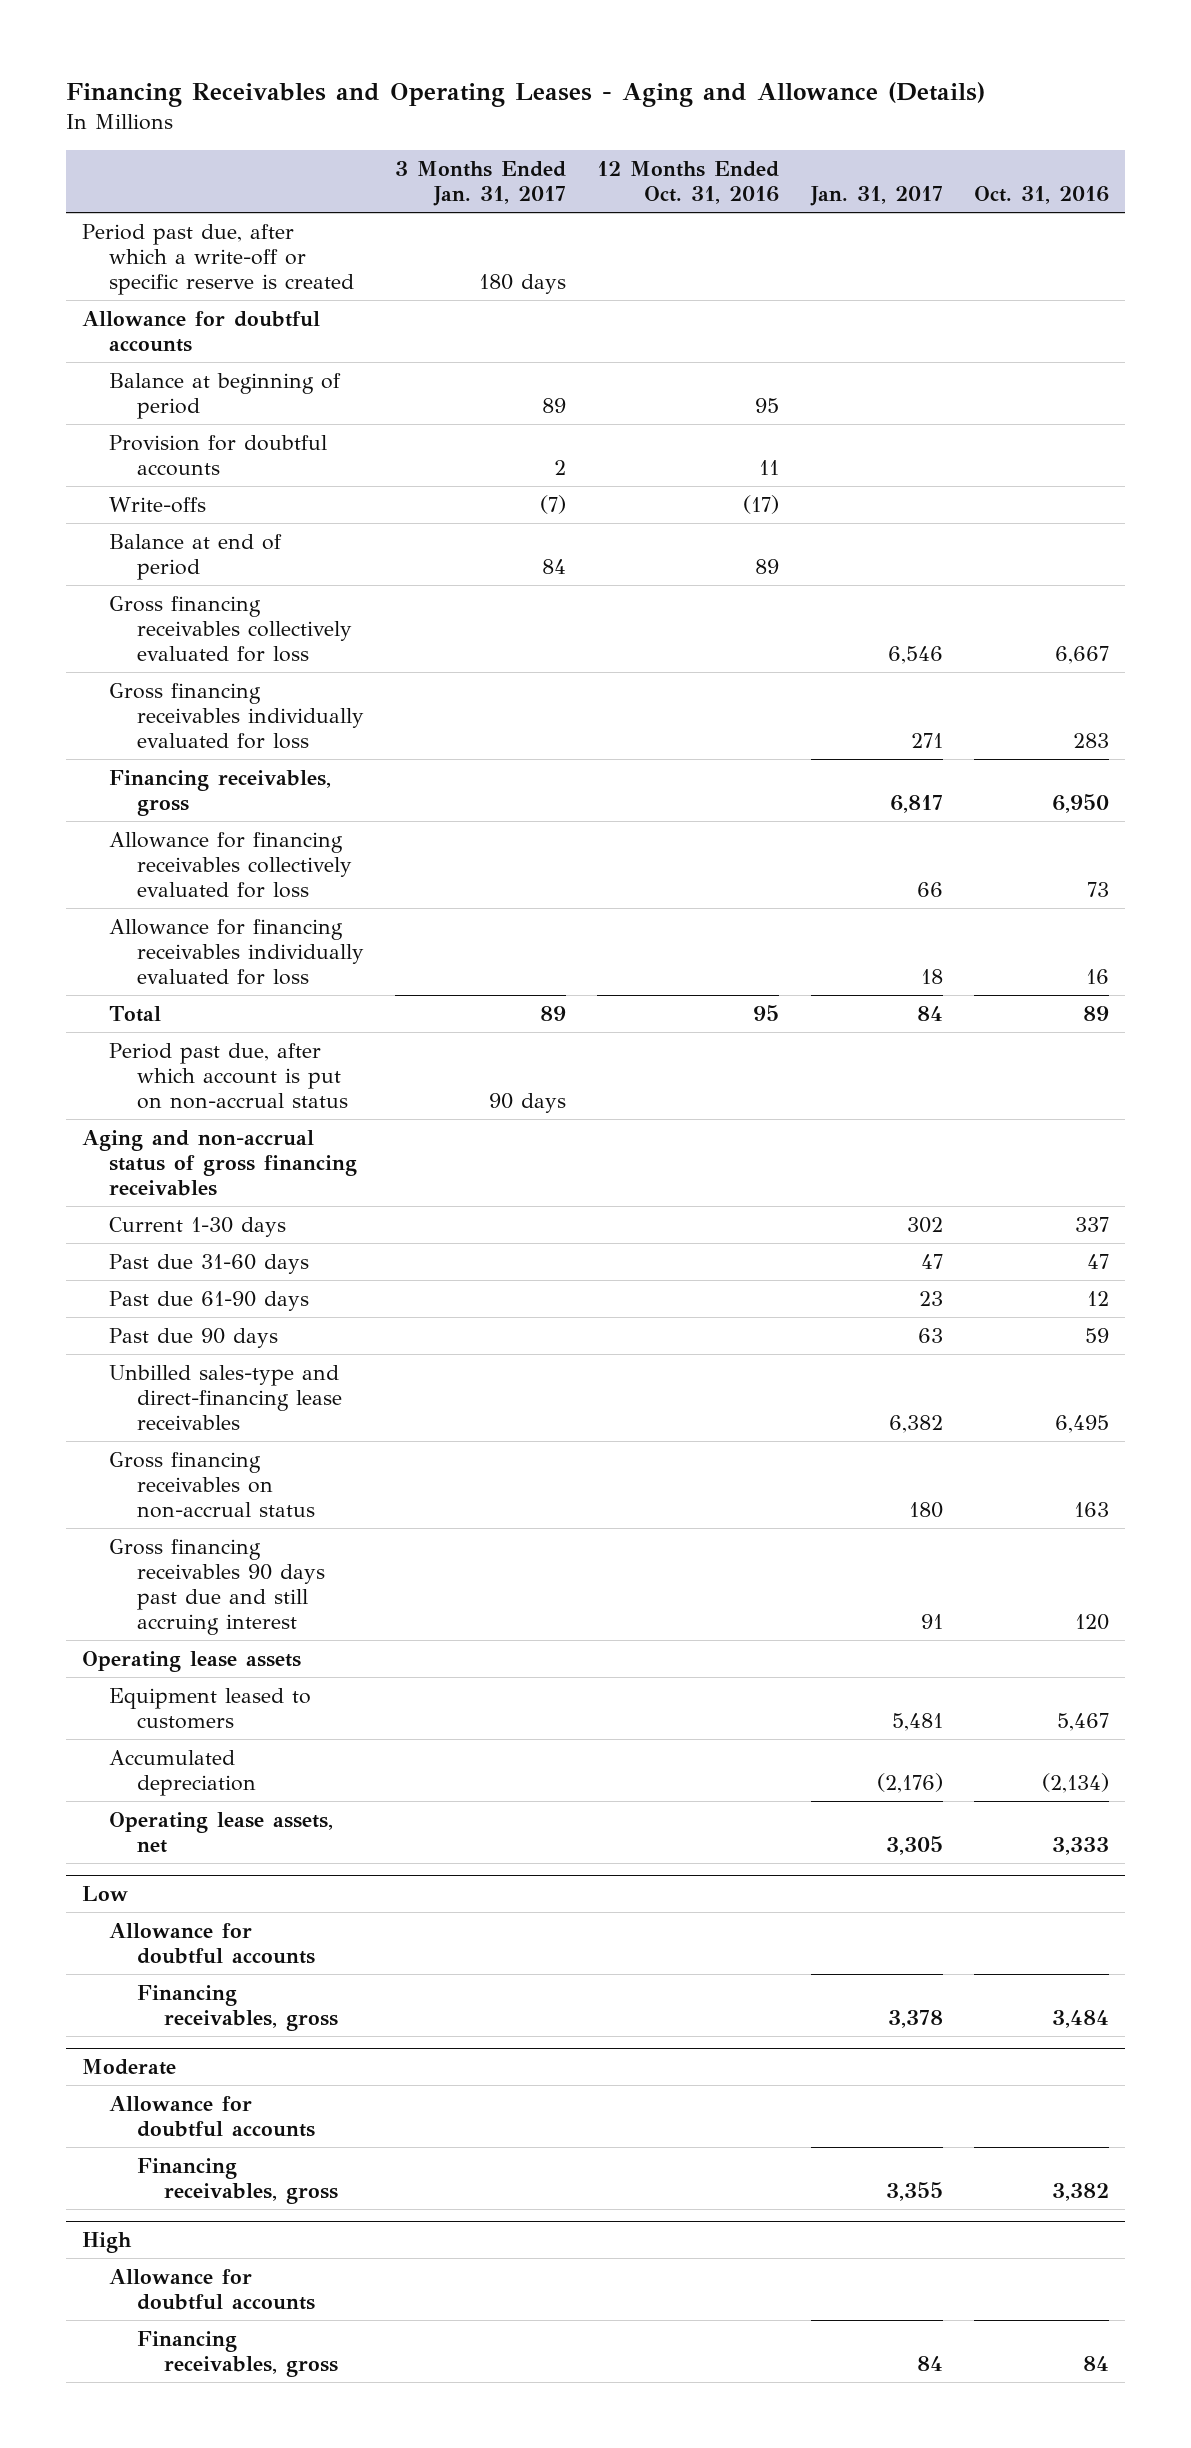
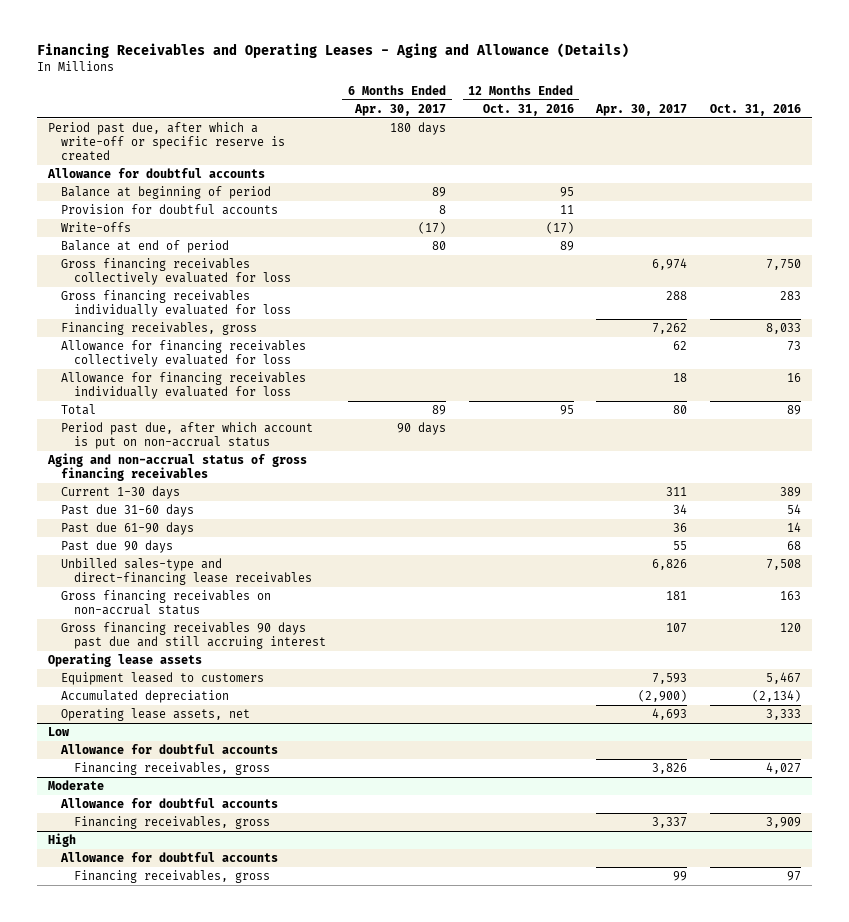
- | 3 Months Ended Jan. 31, 2017 | 12 Months Ended Oct. 31, 2016 | Jan. 31, 2017 | Oct. 31, 2016
+ | 6 Months Ended Apr. 30, 2017 | 12 Months Ended Oct. 31, 2016 | Apr. 30, 2017 | Oct. 31, 2016
- Gross financing receivables collectively evaluated for loss | | | 6,546 | 6,667
+ Gross financing receivables collectively evaluated for loss | | | 6,974 | 7,750
- Financing receivables, gross | | | 6,817 | 6,950
+ Financing receivables, gross | | | 7,262 | 8,033
- Current 1-30 days | | | 302 | 337
- Past due 31-60 days | | | 47 | 47
- Past due 61-90 days | | | 23 | 12
- Past due 90 days | | | 63 | 59
- Unbilled sales-type and direct-financing lease receivables | | | 6,382 | 6,495
+ Current 1-30 days | | | 311 | 389
+ Past due 31-60 days | | | 34 | 54
+ Past due 61-90 days | | | 36 | 14
+ Past due 90 days | | | 55 | 68
+ Unbilled sales-type and direct-financing lease receivables | | | 6,826 | 7,508
@ Low
- Financing receivables, gross | | | 3,378 | 3,484
+ Financing receivables, gross | | | 3,826 | 4,027
@ Moderate
- Financing receivables, gross | | | 3,355 | 3,382
+ Financing receivables, gross | | | 3,337 | 3,909
@ High
- Financing receivables, gross | | | 84 | 84
+ Financing receivables, gross | | | 99 | 97

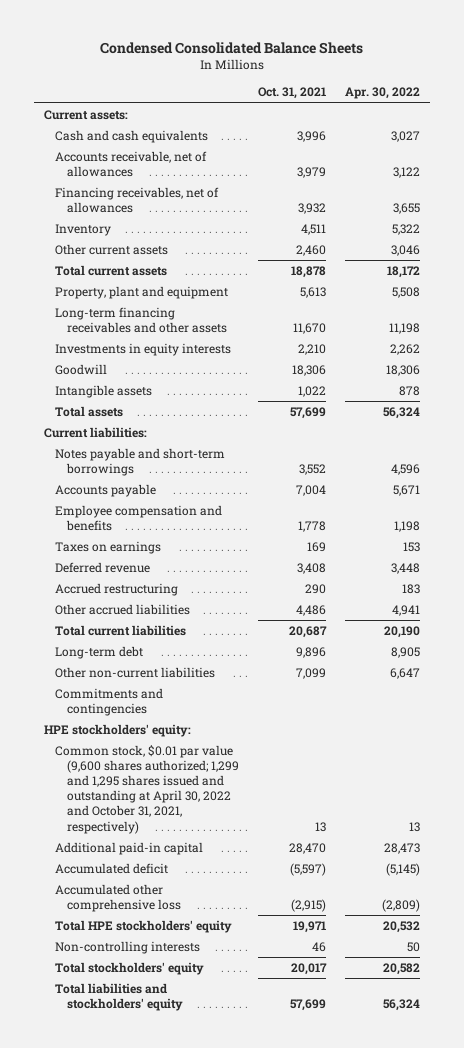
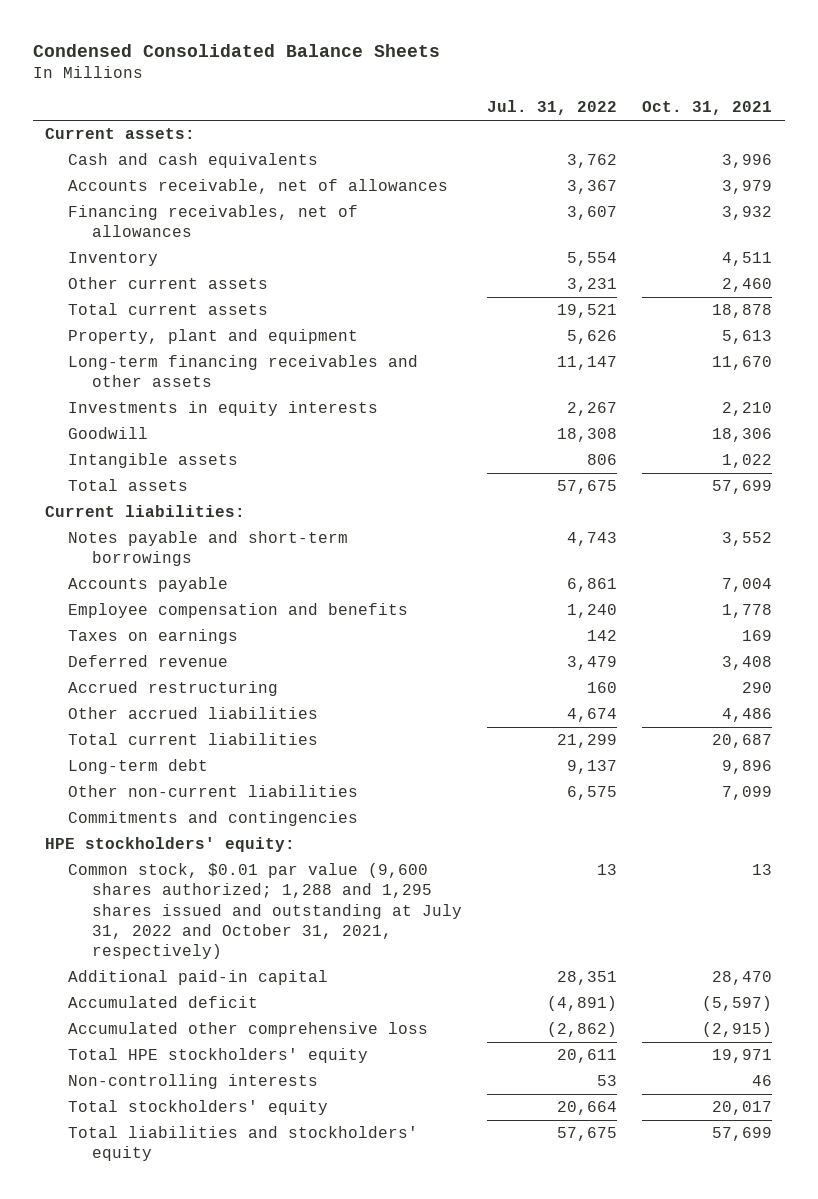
- | Oct. 31, 2021 | Apr. 30, 2022
+ | Jul. 31, 2022 | Oct. 31, 2021
- Common stock, $0.01 par value (9,600 shares authorized; 1,299 and 1,295 shares issued and outstanding at April 30, 2022 and October 31, 2021, respectively) | 13 | 13
+ Common stock, $0.01 par value (9,600 shares authorized; 1,288 and 1,295 shares issued and outstanding at July 31, 2022 and October 31, 2021, respectively) | 13 | 13

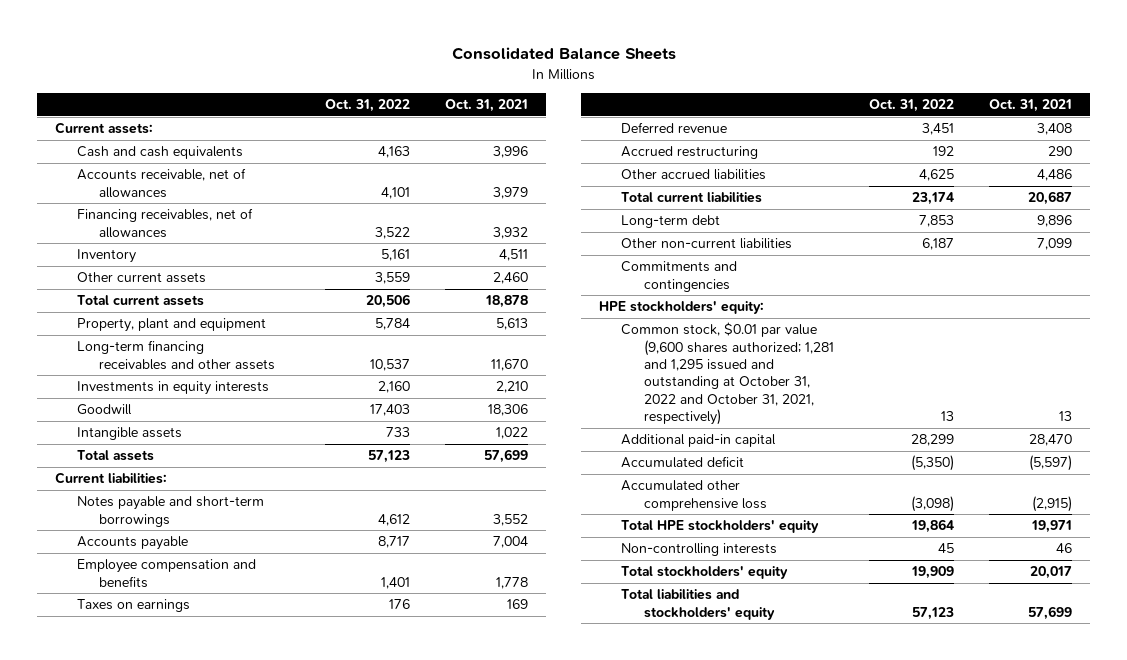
- Condensed Consolidated Balance Sheets
+ Consolidated Balance Sheets
- | Jul. 31, 2022 | Oct. 31, 2021
+ | Oct. 31, 2022 | Oct. 31, 2021
- Common stock, $0.01 par value (9,600 shares authorized; 1,288 and 1,295 shares issued and outstanding at July 31, 2022 and October 31, 2021, respectively) | 13 | 13
+ Common stock, $0.01 par value (9,600 shares authorized; 1,281 and 1,295 issued and outstanding at October 31, 2022 and October 31, 2021, respectively) | 13 | 13

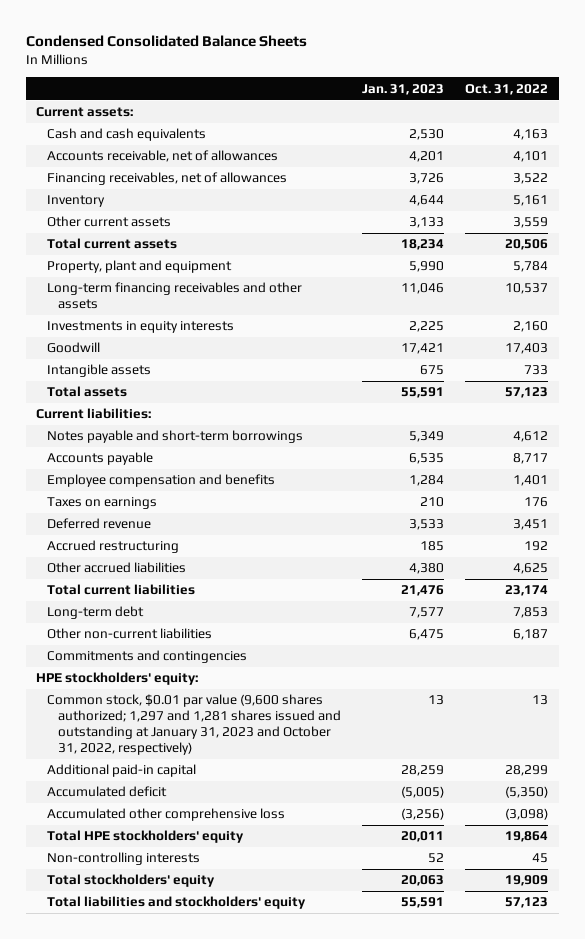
- Consolidated Balance Sheets
+ Condensed Consolidated Balance Sheets
- | Oct. 31, 2022 | Oct. 31, 2021
+ | Jan. 31, 2023 | Oct. 31, 2022
- Common stock, $0.01 par value (9,600 shares authorized; 1,281 and 1,295 issued and outstanding at October 31, 2022 and October 31, 2021, respectively) | 13 | 13
+ Common stock, $0.01 par value (9,600 shares authorized; 1,297 and 1,281 shares issued and outstanding at January 31, 2023 and October 31, 2022, respectively) | 13 | 13

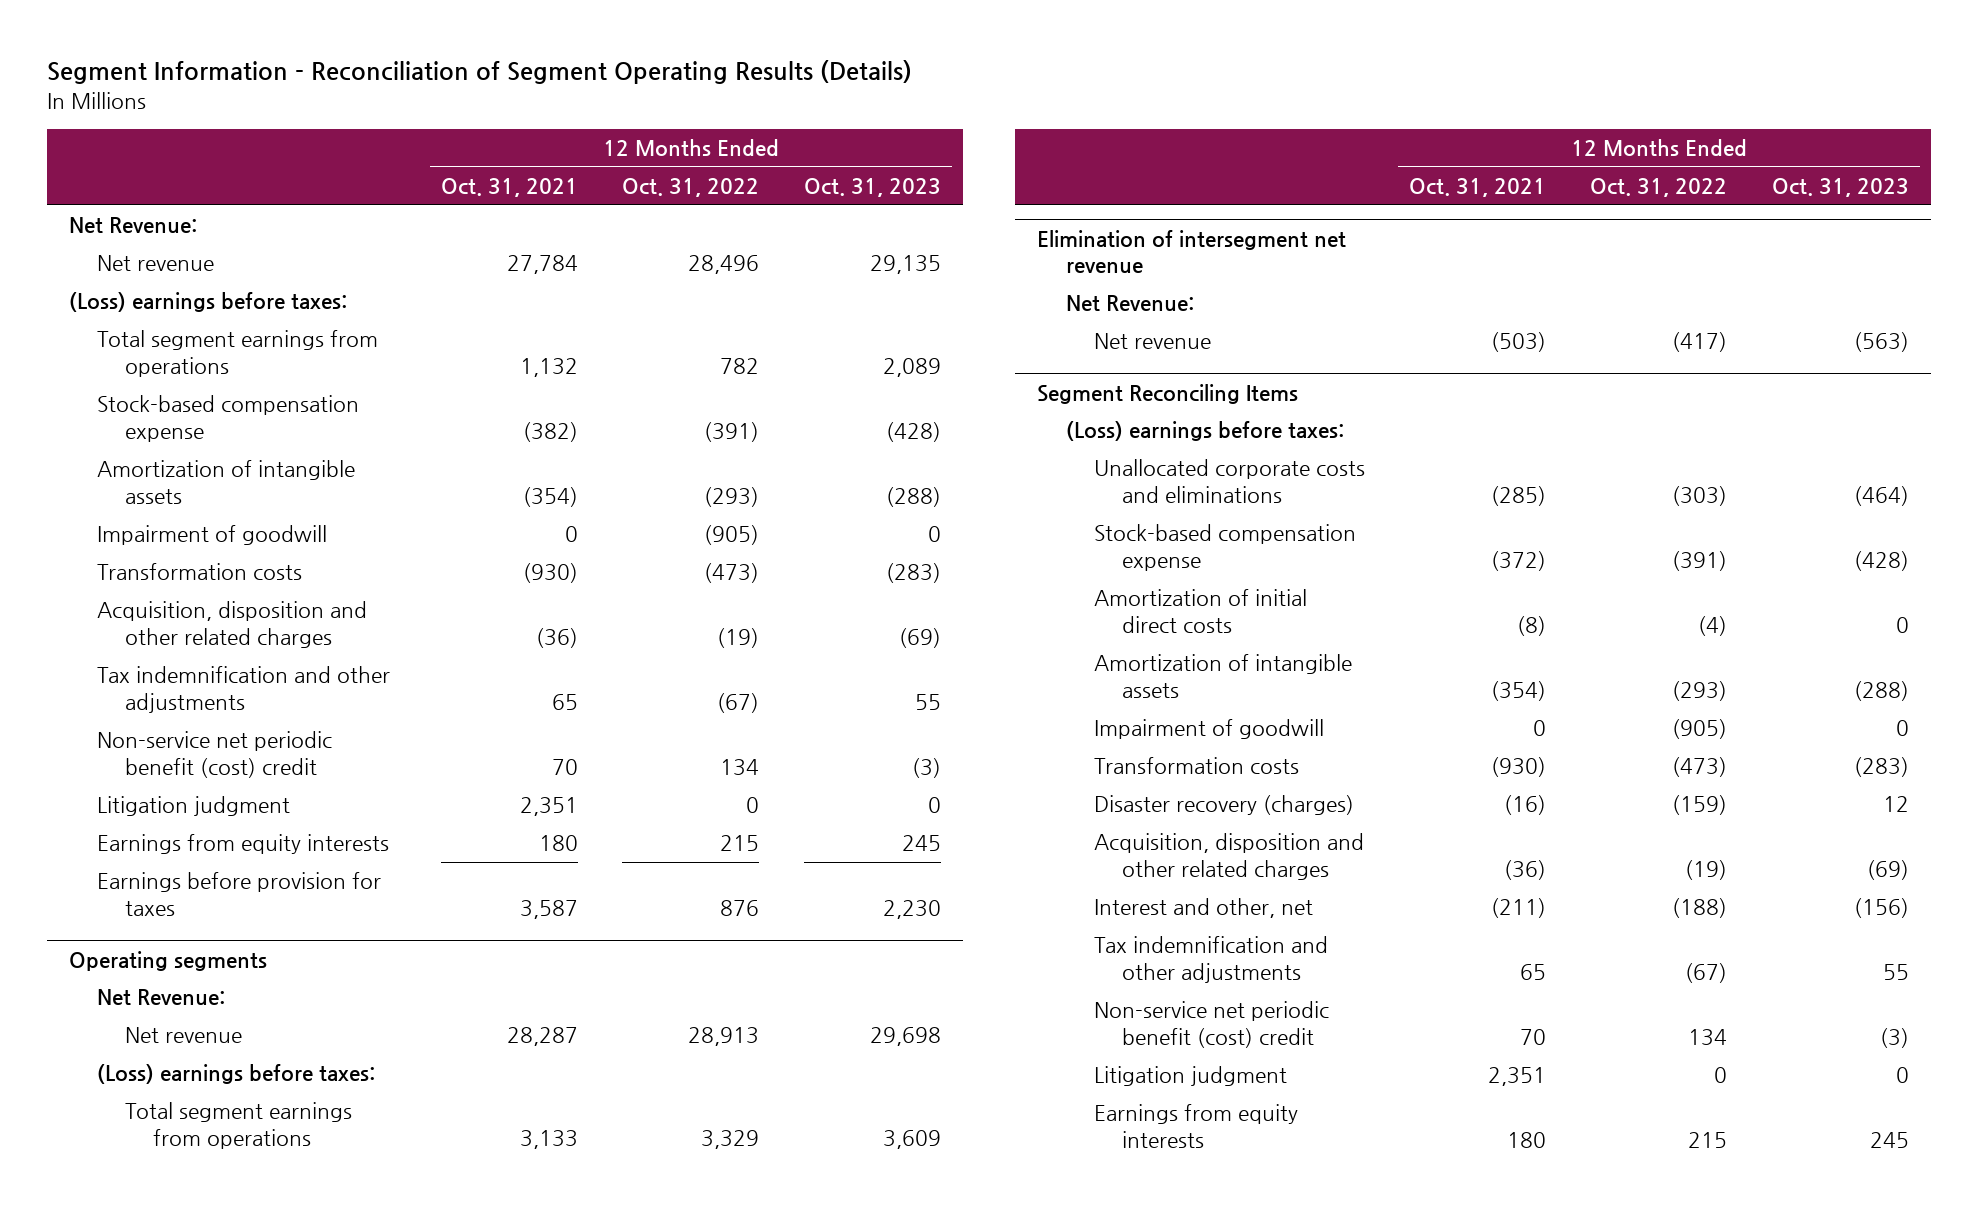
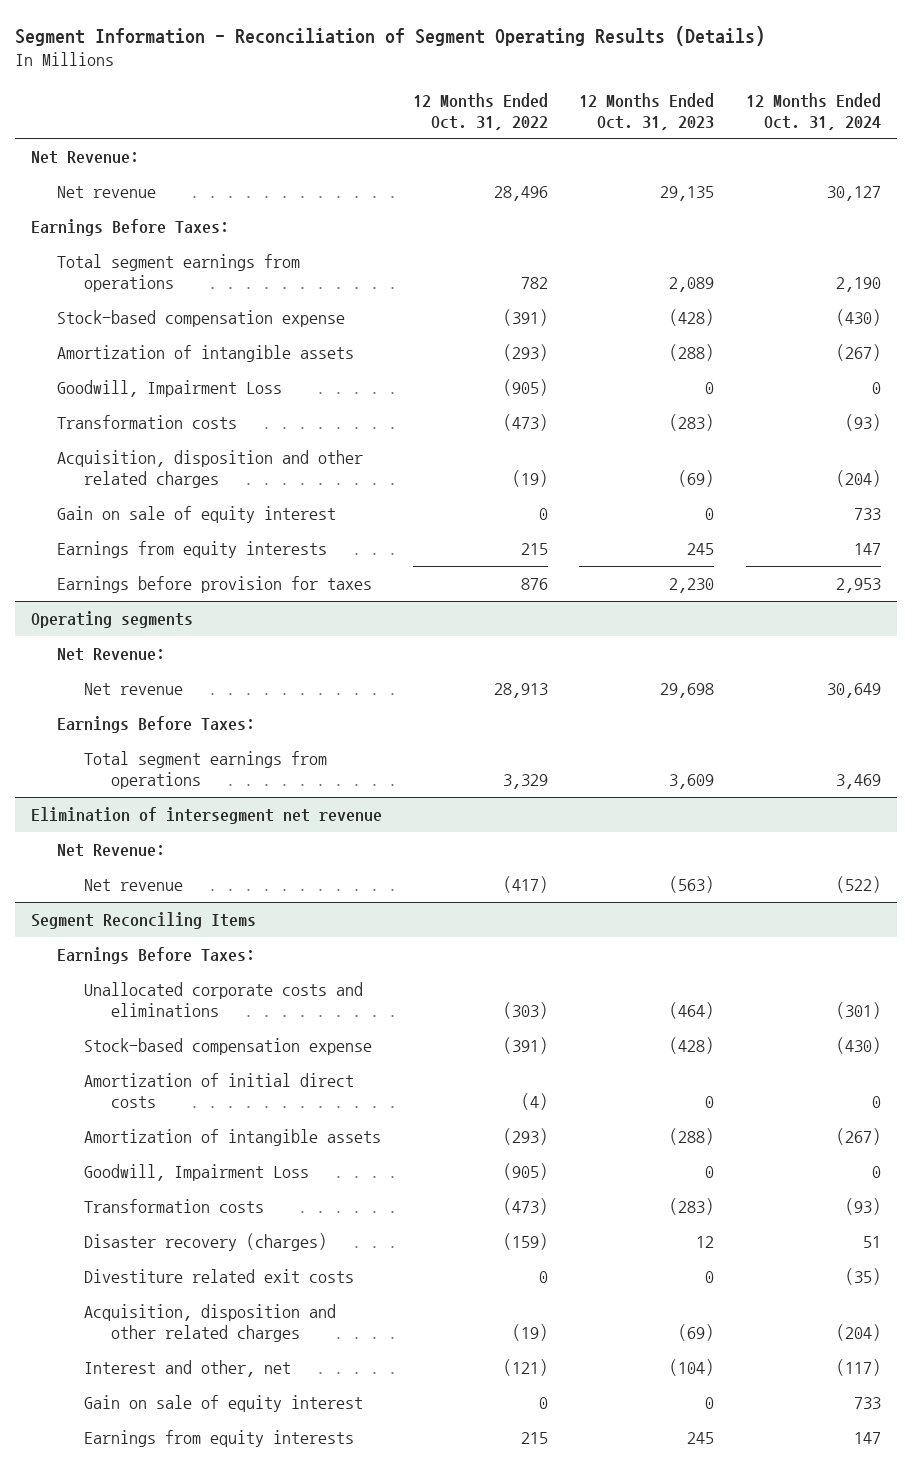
- | 12 Months Ended Oct. 31, 2021 | 12 Months Ended Oct. 31, 2022 | 12 Months Ended Oct. 31, 2023
+ | 12 Months Ended Oct. 31, 2022 | 12 Months Ended Oct. 31, 2023 | 12 Months Ended Oct. 31, 2024
- (Loss) earnings before taxes:
+ Earnings Before Taxes:
- Impairment of goodwill | 0 | (905) | 0
+ Goodwill, Impairment Loss | (905) | 0 | 0
- Tax indemnification and other adjustments | 65 | (67) | 55
- Non-service net periodic benefit (cost) credit | 70 | 134 | (3)
- Litigation judgment | 2,351 | 0 | 0
+ Gain on sale of equity interest | 0 | 0 | 733
@ Operating segments
- (Loss) earnings before taxes:
+ Earnings Before Taxes:
@ Segment Reconciling Items
- (Loss) earnings before taxes:
+ Earnings Before Taxes:
- Impairment of goodwill | 0 | (905) | 0
+ Goodwill, Impairment Loss | (905) | 0 | 0
+ Divestiture related exit costs | 0 | 0 | (35)
- Interest and other, net | (211) | (188) | (156)
- Tax indemnification and other adjustments | 65 | (67) | 55
- Non-service net periodic benefit (cost) credit | 70 | 134 | (3)
- Litigation judgment | 2,351 | 0 | 0
+ Interest and other, net | (121) | (104) | (117)
+ Gain on sale of equity interest | 0 | 0 | 733

